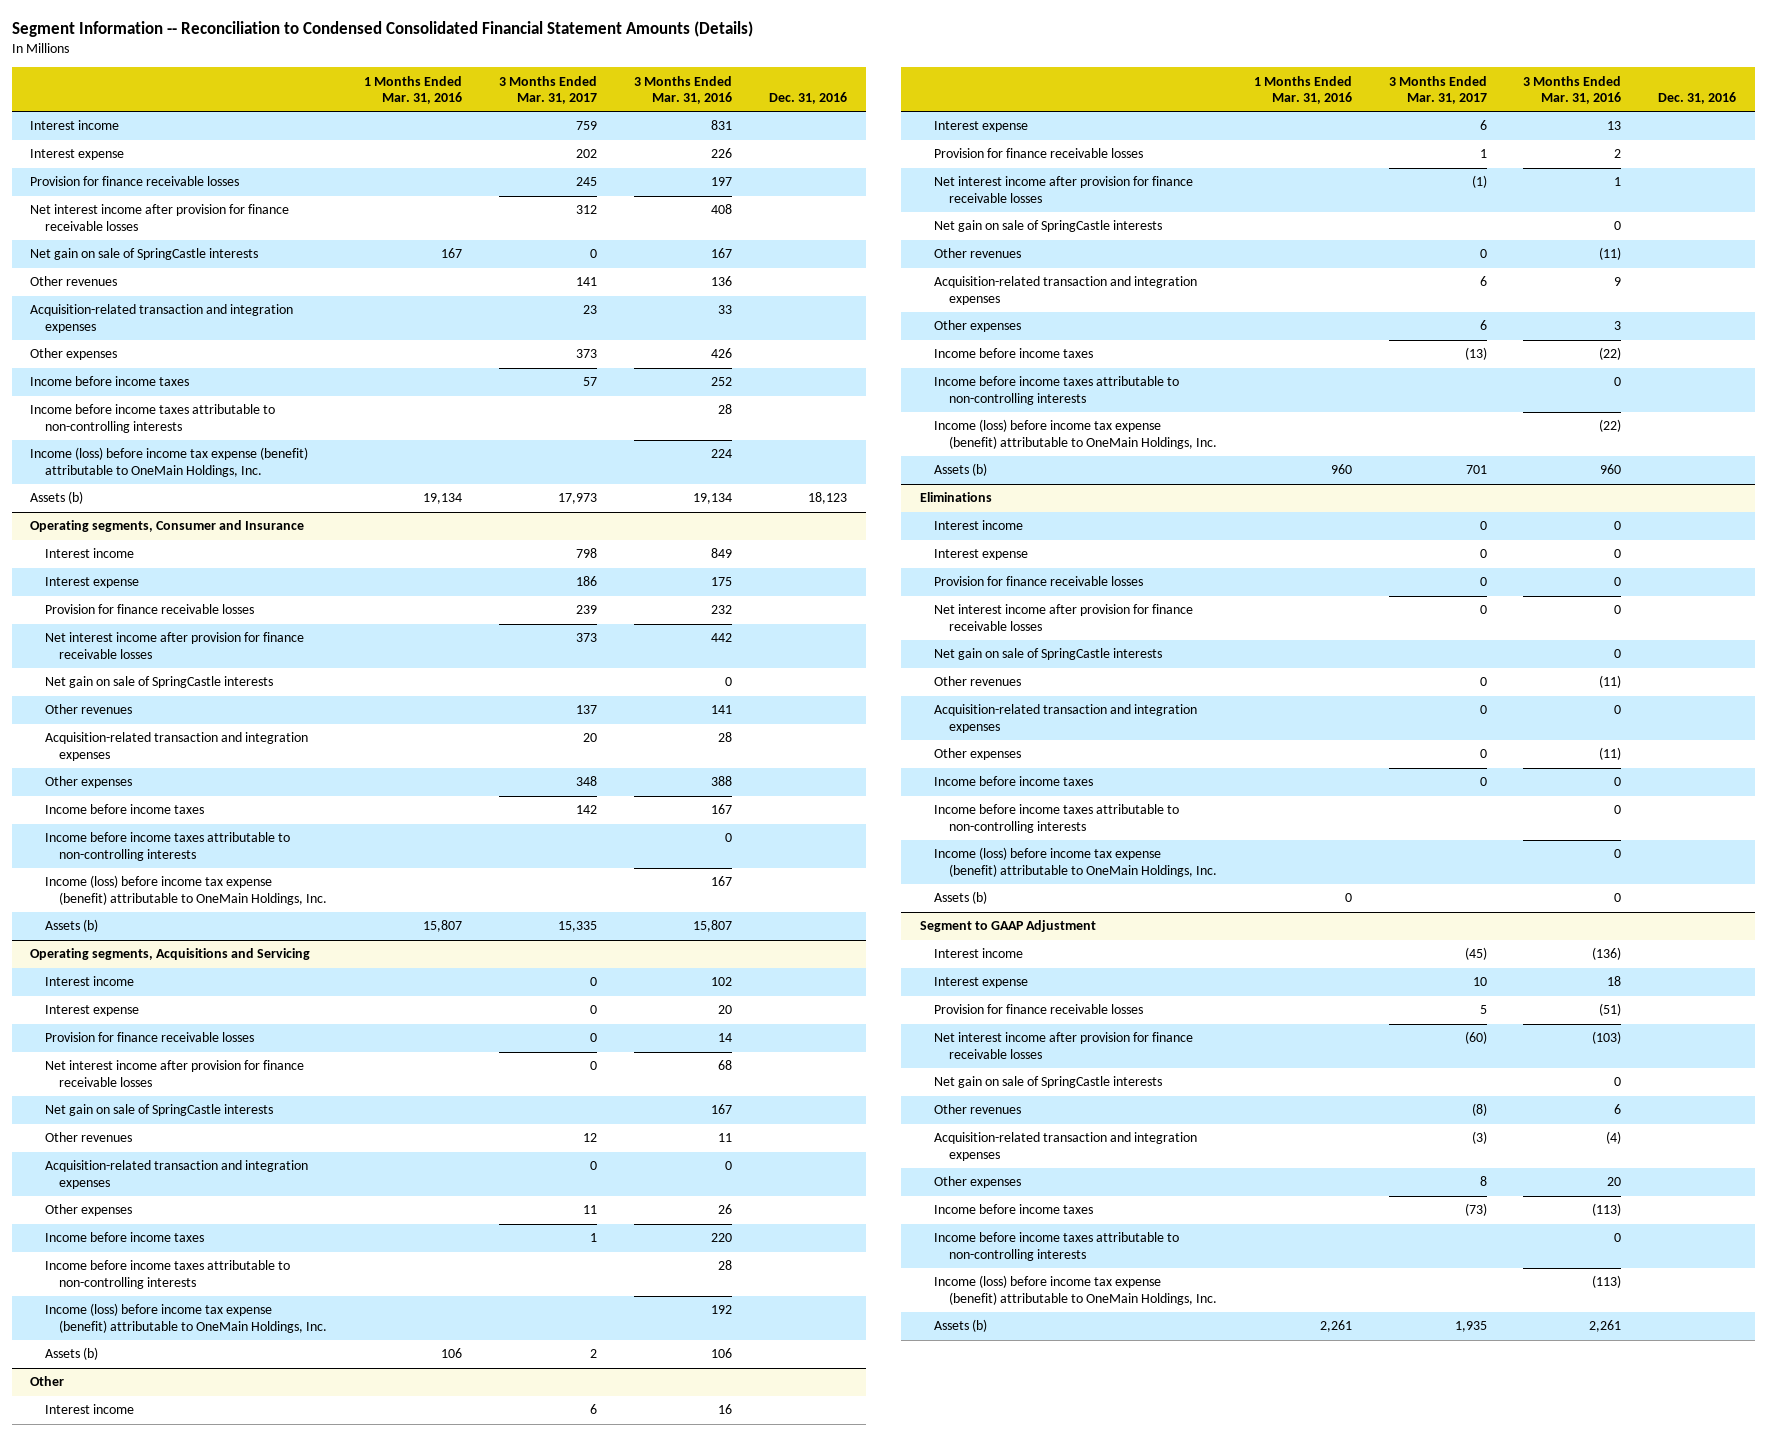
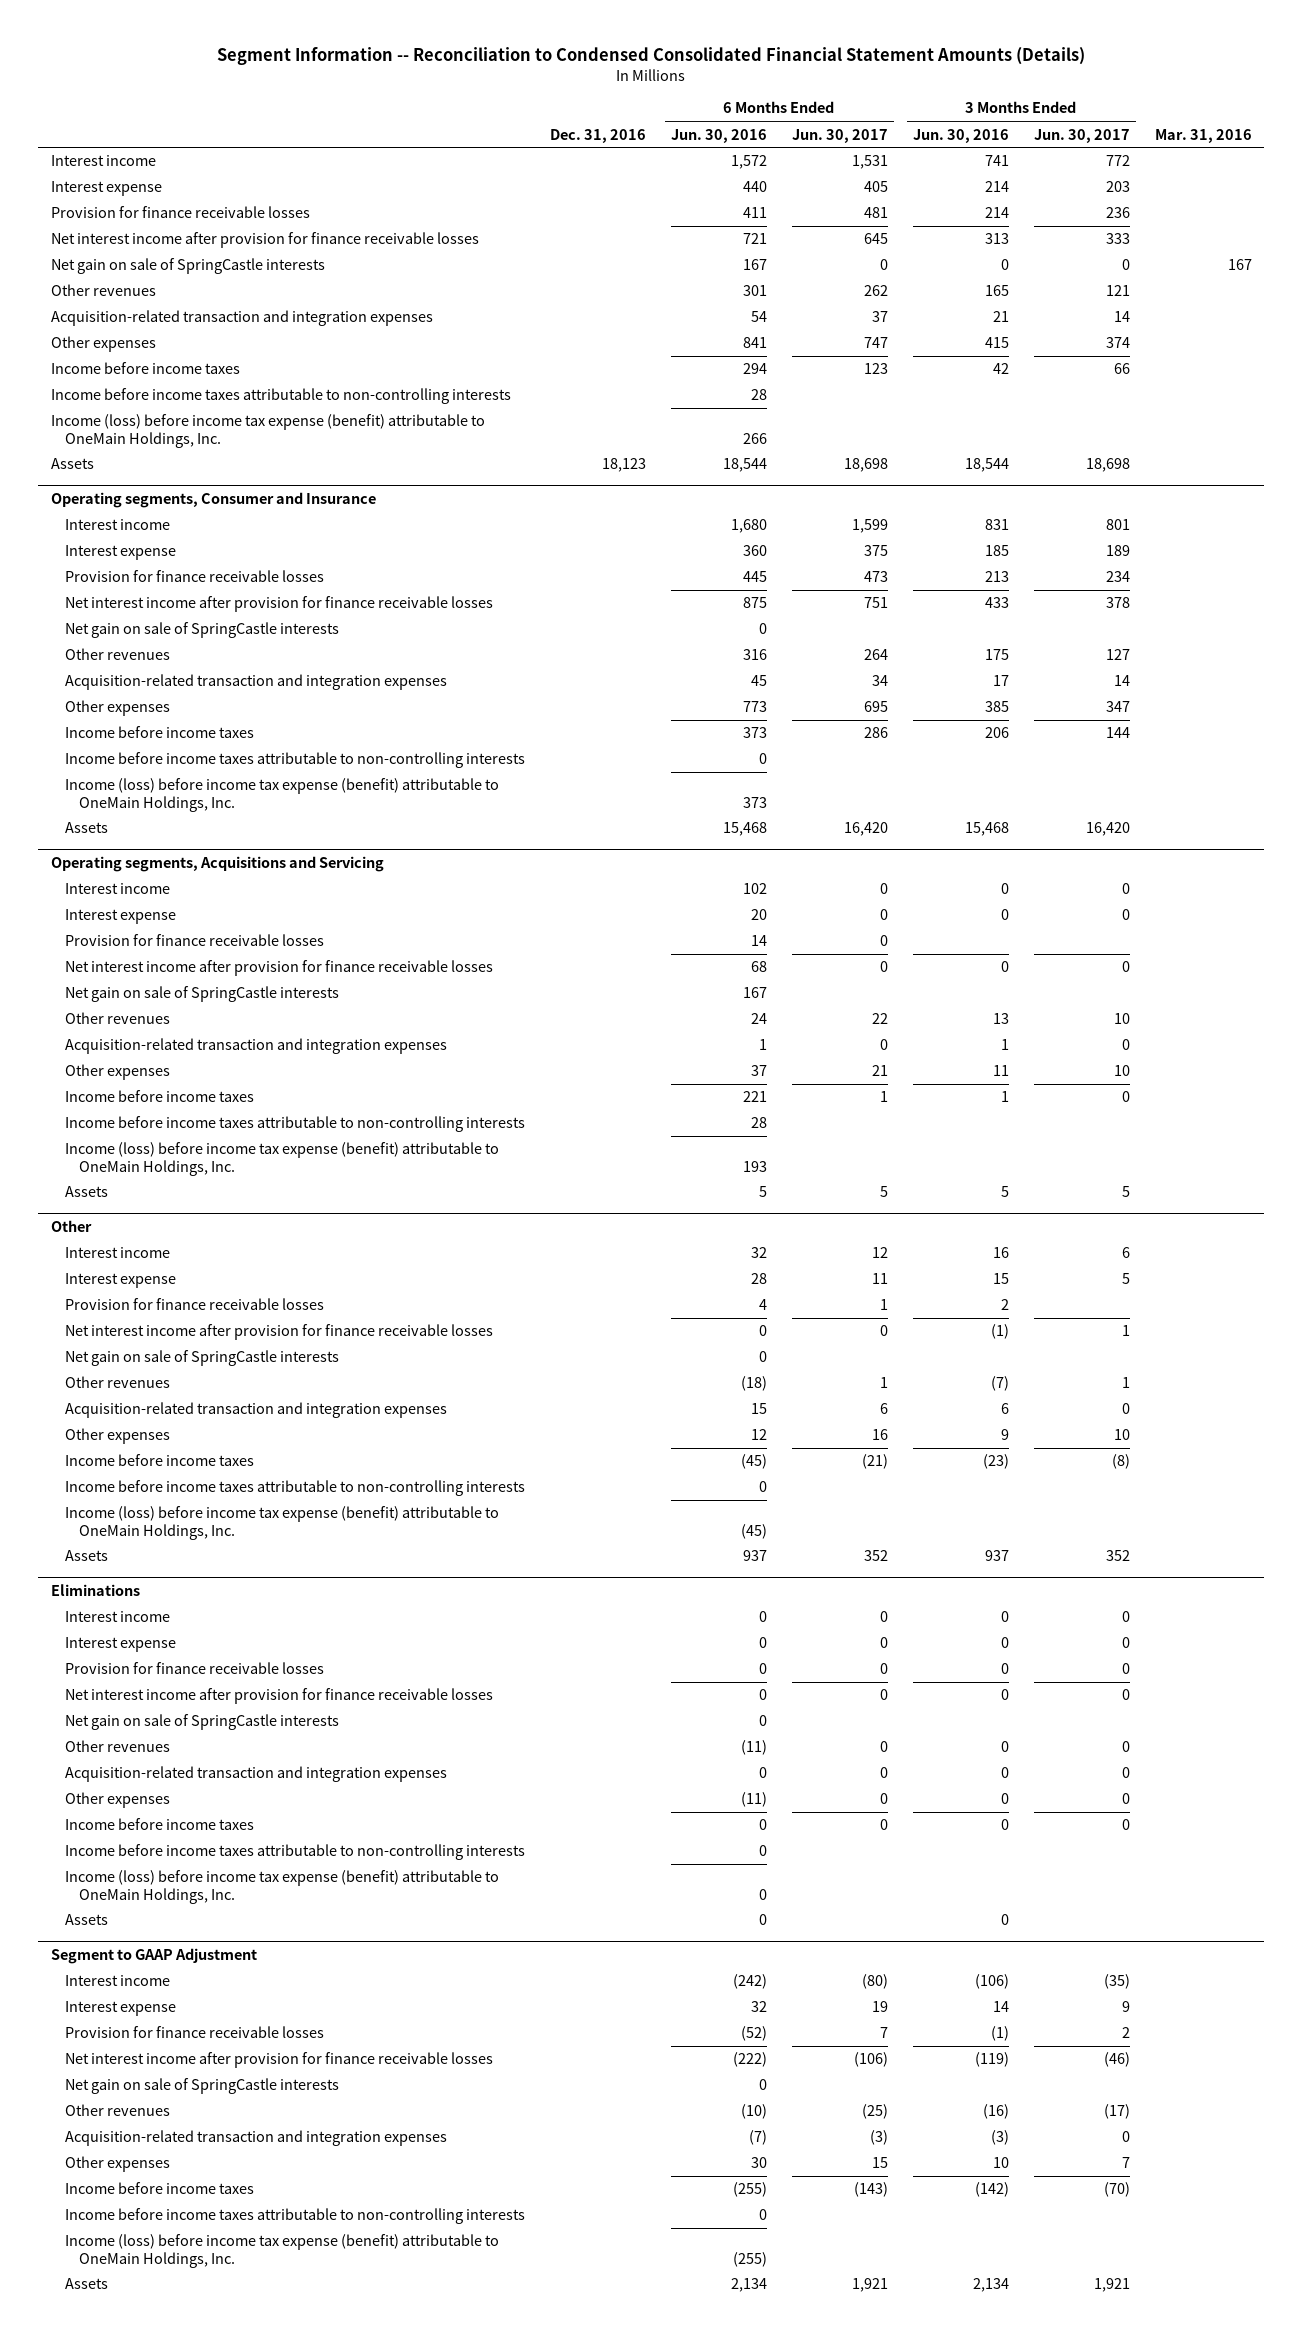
- | 1 Months Ended Mar. 31, 2016 | 3 Months Ended Mar. 31, 2017 | 3 Months Ended Mar. 31, 2016 | Dec. 31, 2016
+ | Dec. 31, 2016 | 6 Months Ended Jun. 30, 2016 | 6 Months Ended Jun. 30, 2017 | 3 Months Ended Jun. 30, 2016 | 3 Months Ended Jun. 30, 2017 | Mar. 31, 2016
- Assets (b) | 19,134 | 17,973 | 19,134 | 18,123
+ Assets | 18,123 | 18,544 | 18,698 | 18,544 | 18,698 |
@ Operating segments, Consumer and Insurance
- Assets (b) | 15,807 | 15,335 | 15,807 |
+ Assets | | 15,468 | 16,420 | 15,468 | 16,420 |
@ Operating segments, Acquisitions and Servicing
- Assets (b) | 106 | 2 | 106 |
+ Assets | | 5 | 5 | 5 | 5 |
@ Other
- Assets (b) | 960 | 701 | 960 |
+ Assets | | 937 | 352 | 937 | 352 |
@ Eliminations
- Assets (b) | 0 | | 0 |
+ Assets | | 0 | | 0 | |
@ Segment to GAAP Adjustment
- Assets (b) | 2,261 | 1,935 | 2,261 |
+ Assets | | 2,134 | 1,921 | 2,134 | 1,921 |

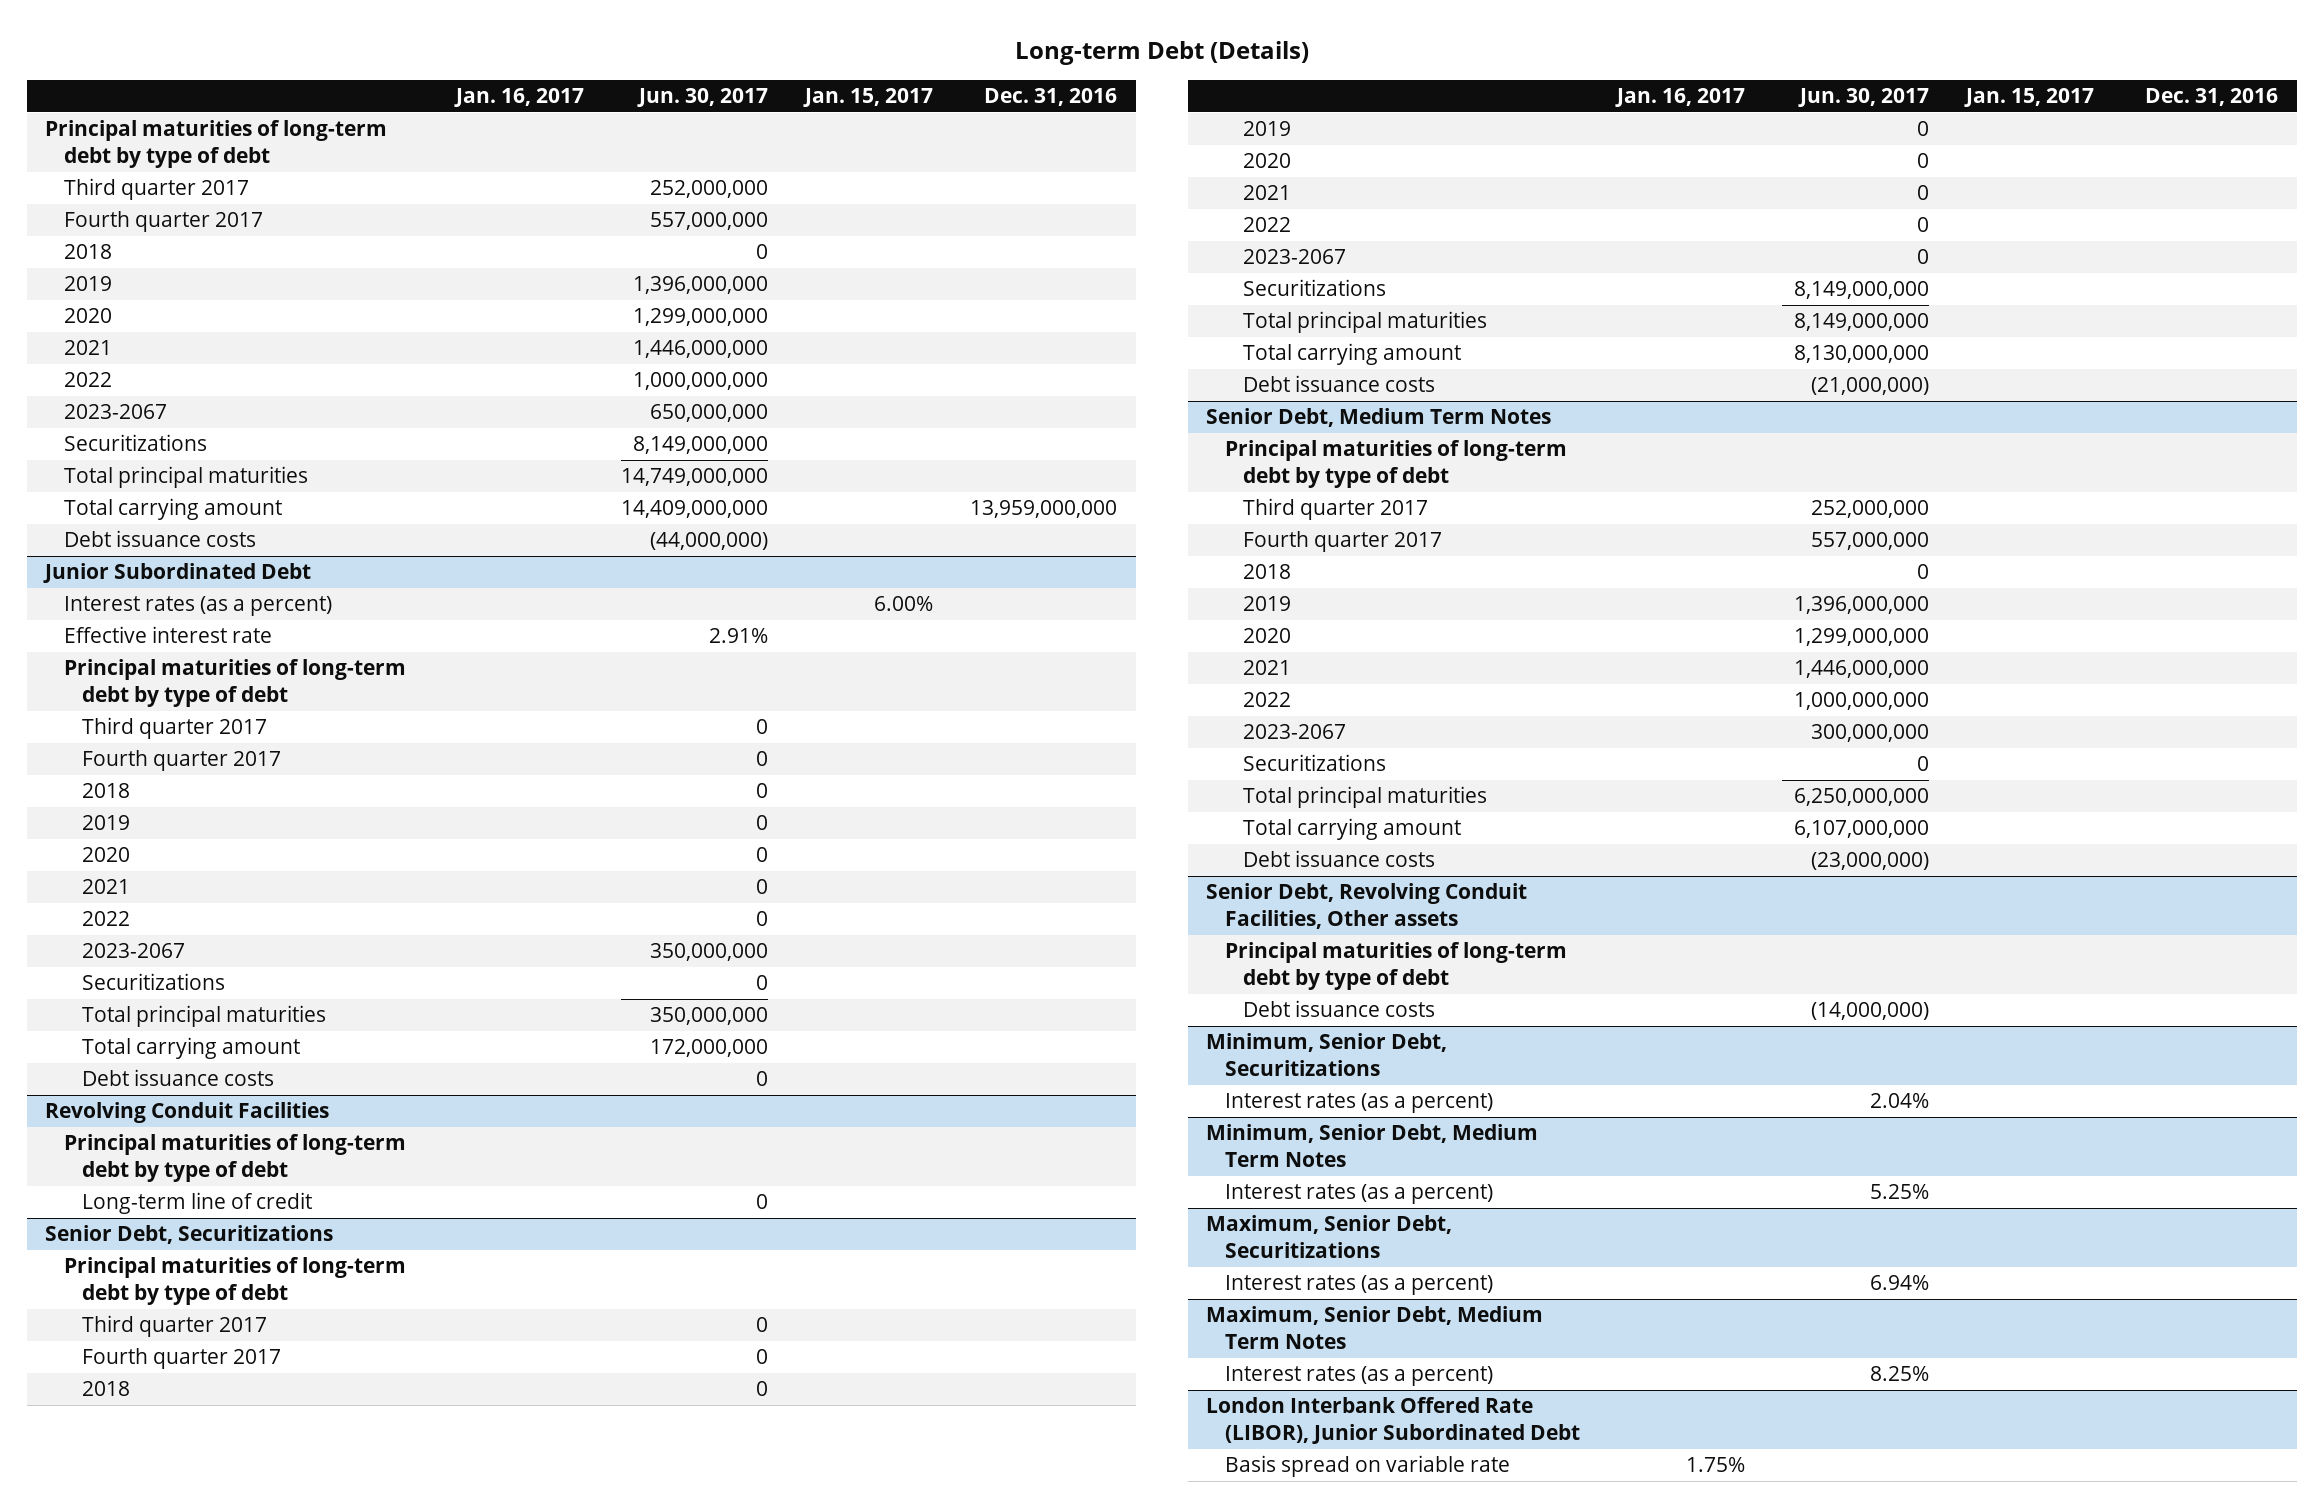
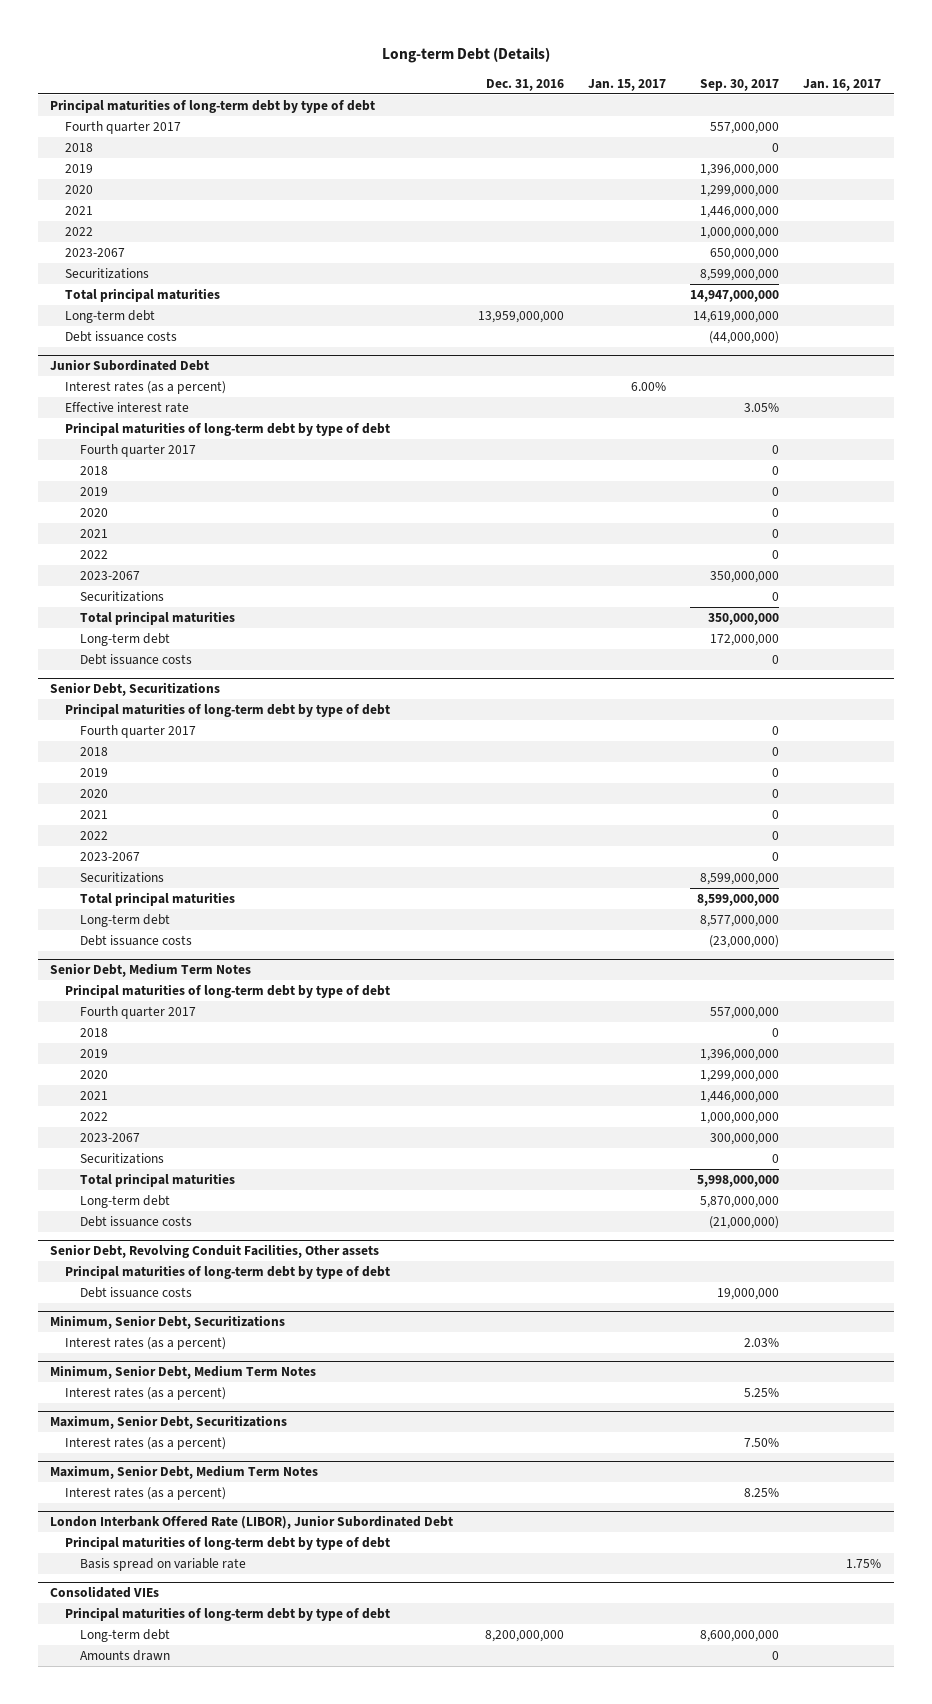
- | Jan. 16, 2017 | Jun. 30, 2017 | Jan. 15, 2017 | Dec. 31, 2016
+ | Dec. 31, 2016 | Jan. 15, 2017 | Sep. 30, 2017 | Jan. 16, 2017
- Third quarter 2017 | | 252,000,000 | |
- Total carrying amount | | 14,409,000,000 | | 13,959,000,000
+ Long-term debt | 13,959,000,000 | | 14,619,000,000 |
@ Junior Subordinated Debt
- Third quarter 2017 | | 0 | |
- Total carrying amount | | 172,000,000 | |
+ Long-term debt | | | 172,000,000 |
- Revolving Conduit Facilities
- Principal maturities of long-term debt by type of debt
- Long-term line of credit | | 0 | |
@ Senior Debt, Securitizations
- Third quarter 2017 | | 0 | |
- Total carrying amount | | 8,130,000,000 | |
+ Long-term debt | | | 8,577,000,000 |
@ Senior Debt, Medium Term Notes
- Third quarter 2017 | | 252,000,000 | |
- Total carrying amount | | 6,107,000,000 | |
+ Long-term debt | | | 5,870,000,000 |
@ London Interbank Offered Rate (LIBOR), Junior Subordinated Debt
+ Principal maturities of long-term debt by type of debt
+ Consolidated VIEs
+ Principal maturities of long-term debt by type of debt
+ Long-term debt | 8,200,000,000 | | 8,600,000,000 |
+ Amounts drawn | | | 0 |

